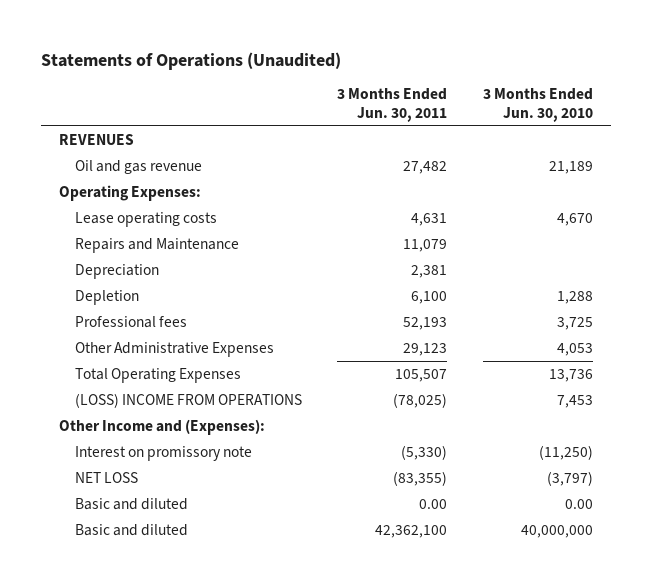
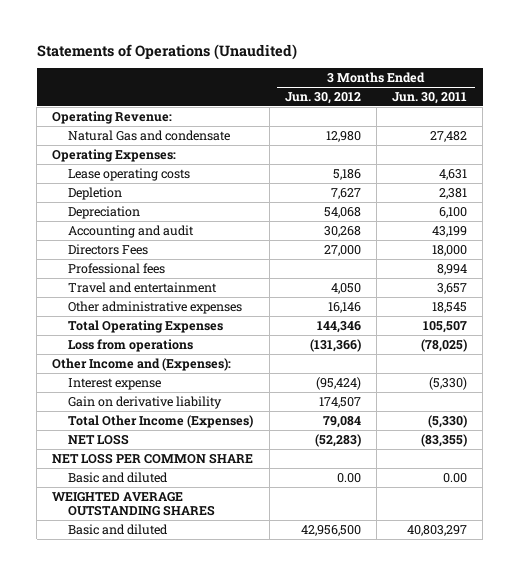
- | 3 Months Ended Jun. 30, 2011 | 3 Months Ended Jun. 30, 2010
+ | 3 Months Ended Jun. 30, 2012 | 3 Months Ended Jun. 30, 2011
- REVENUES
- Oil and gas revenue | 27,482 | 21,189
+ Operating Revenue:
+ Natural Gas and condensate | 12,980 | 27,482
- Repairs and Maintenance | 11,079 |
- Depreciation | 2,381 |
- Depletion | 6,100 | 1,288
- Professional fees | 52,193 | 3,725
- Other Administrative Expenses | 29,123 | 4,053
+ Depletion | 7,627 | 2,381
+ Depreciation | 54,068 | 6,100
+ Accounting and audit | 30,268 | 43,199
+ Directors Fees | 27,000 | 18,000
+ Professional fees | | 8,994
+ Travel and entertainment | 4,050 | 3,657
+ Other administrative expenses | 16,146 | 18,545
- (LOSS) INCOME FROM OPERATIONS | (78,025) | 7,453
+ Loss from operations | (131,366) | (78,025)
- Interest on promissory note | (5,330) | (11,250)
+ Interest expense | (95,424) | (5,330)
+ Gain on derivative liability | 174,507 |
+ Total Other Income (Expenses) | 79,084 | (5,330)
+ NET LOSS PER COMMON SHARE
- Basic and diluted | 42,362,100 | 40,000,000
+ WEIGHTED AVERAGE OUTSTANDING SHARES
+ Basic and diluted | 42,956,500 | 40,803,297

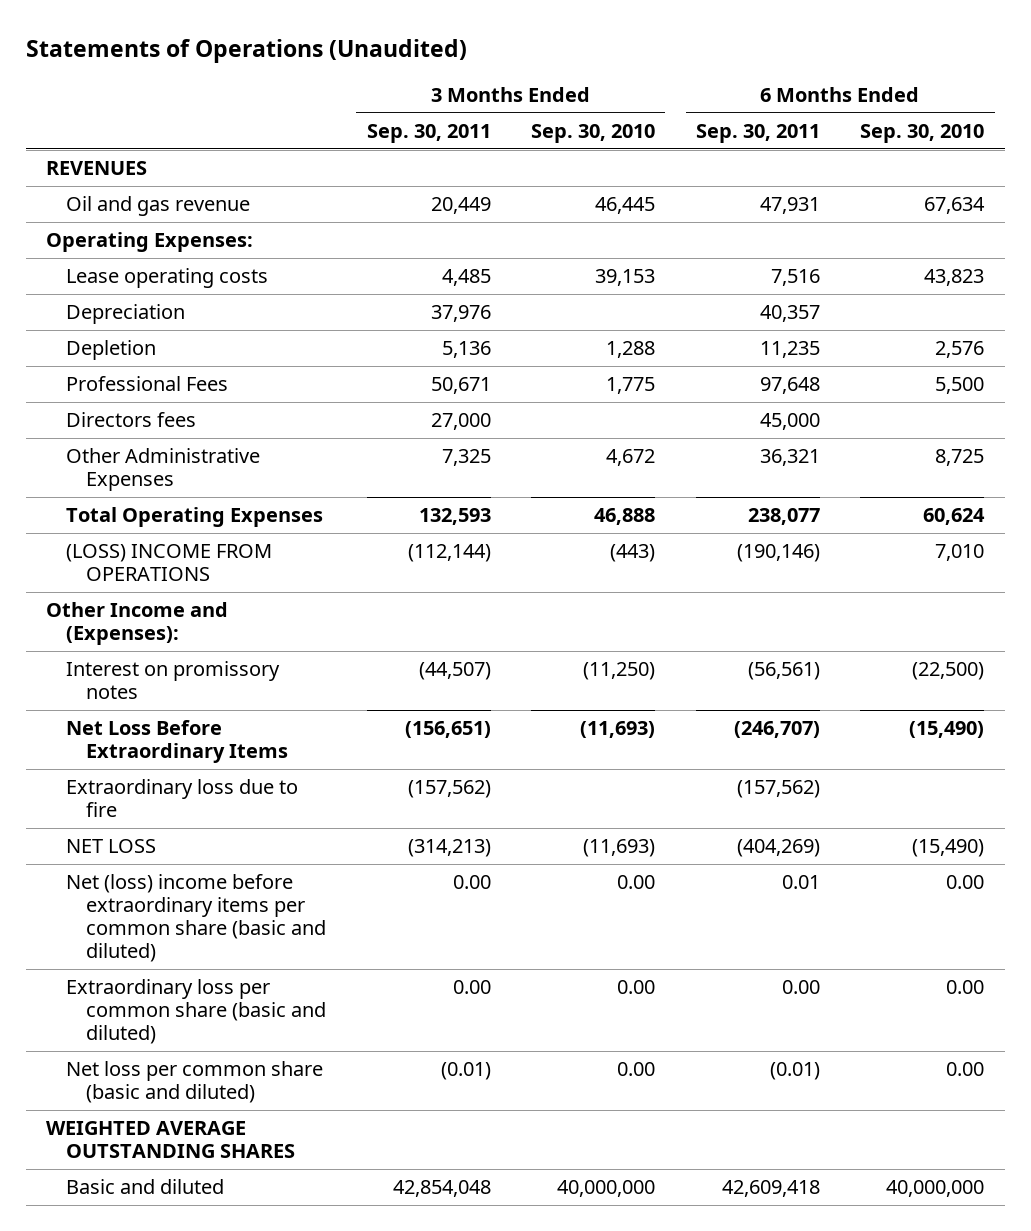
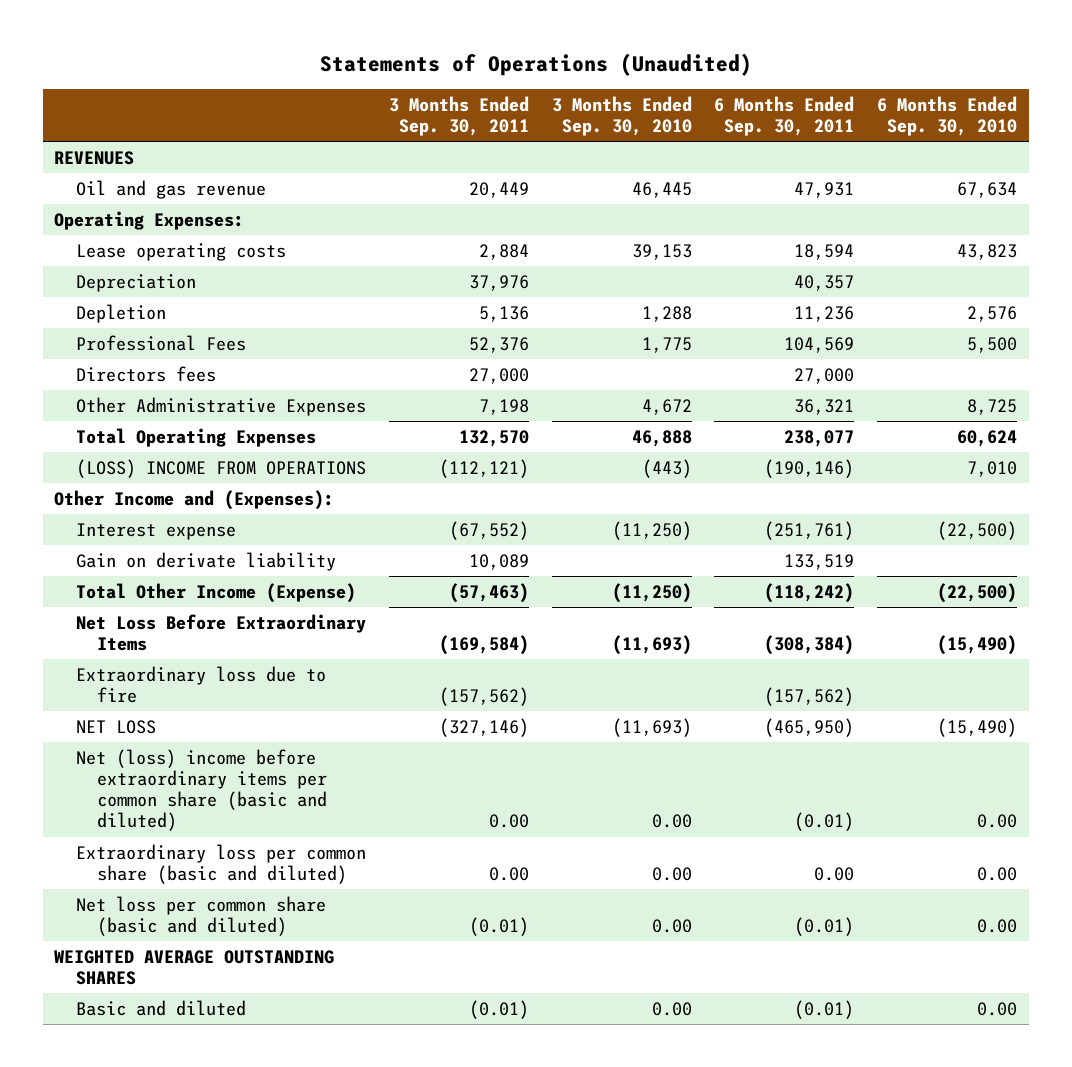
- Lease operating costs | 4,485 | 39,153 | 7,516 | 43,823
+ Lease operating costs | 2,884 | 39,153 | 18,594 | 43,823
- Depletion | 5,136 | 1,288 | 11,235 | 2,576
- Professional Fees | 50,671 | 1,775 | 97,648 | 5,500
- Directors fees | 27,000 | | 45,000 |
- Other Administrative Expenses | 7,325 | 4,672 | 36,321 | 8,725
- Total Operating Expenses | 132,593 | 46,888 | 238,077 | 60,624
- (LOSS) INCOME FROM OPERATIONS | (112,144) | (443) | (190,146) | 7,010
+ Depletion | 5,136 | 1,288 | 11,236 | 2,576
+ Professional Fees | 52,376 | 1,775 | 104,569 | 5,500
+ Directors fees | 27,000 | | 27,000 |
+ Other Administrative Expenses | 7,198 | 4,672 | 36,321 | 8,725
+ Total Operating Expenses | 132,570 | 46,888 | 238,077 | 60,624
+ (LOSS) INCOME FROM OPERATIONS | (112,121) | (443) | (190,146) | 7,010
- Interest on promissory notes | (44,507) | (11,250) | (56,561) | (22,500)
- Net Loss Before Extraordinary Items | (156,651) | (11,693) | (246,707) | (15,490)
+ Interest expense | (67,552) | (11,250) | (251,761) | (22,500)
+ Gain on derivate liability | 10,089 | | 133,519 |
+ Total Other Income (Expense) | (57,463) | (11,250) | (118,242) | (22,500)
+ Net Loss Before Extraordinary Items | (169,584) | (11,693) | (308,384) | (15,490)
- NET LOSS | (314,213) | (11,693) | (404,269) | (15,490)
- Net (loss) income before extraordinary items per common share (basic and diluted) | 0.00 | 0.00 | 0.01 | 0.00
+ NET LOSS | (327,146) | (11,693) | (465,950) | (15,490)
+ Net (loss) income before extraordinary items per common share (basic and diluted) | 0.00 | 0.00 | (0.01) | 0.00
- Basic and diluted | 42,854,048 | 40,000,000 | 42,609,418 | 40,000,000
+ Basic and diluted | (0.01) | 0.00 | (0.01) | 0.00

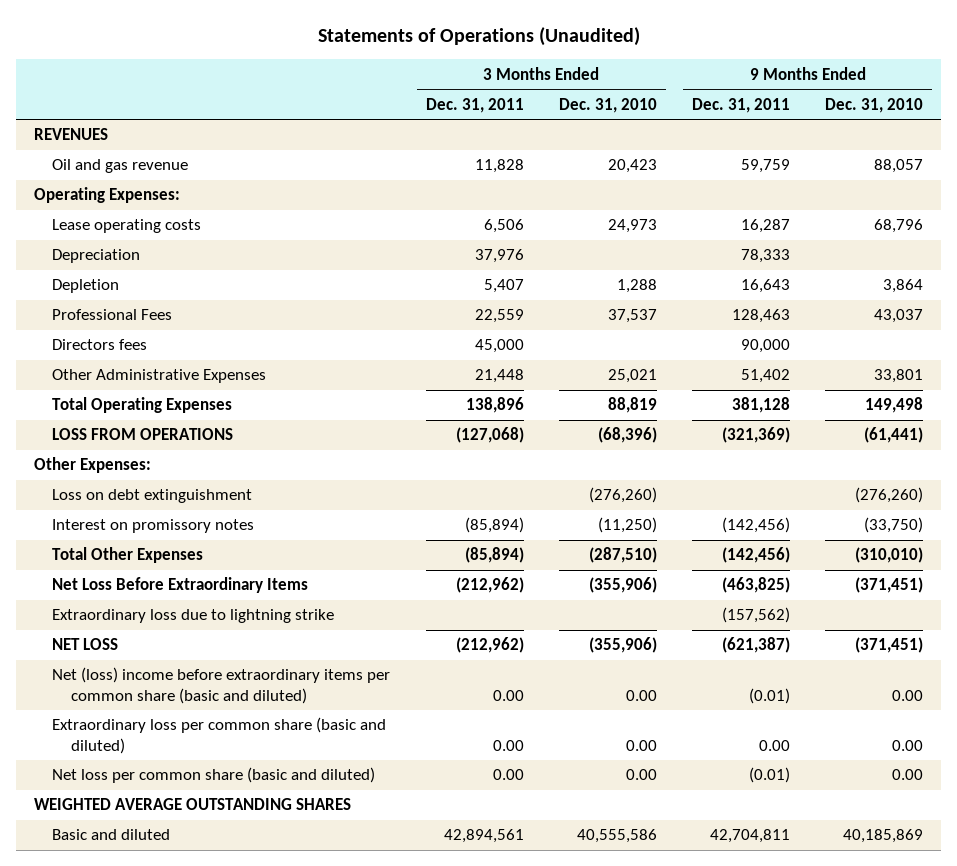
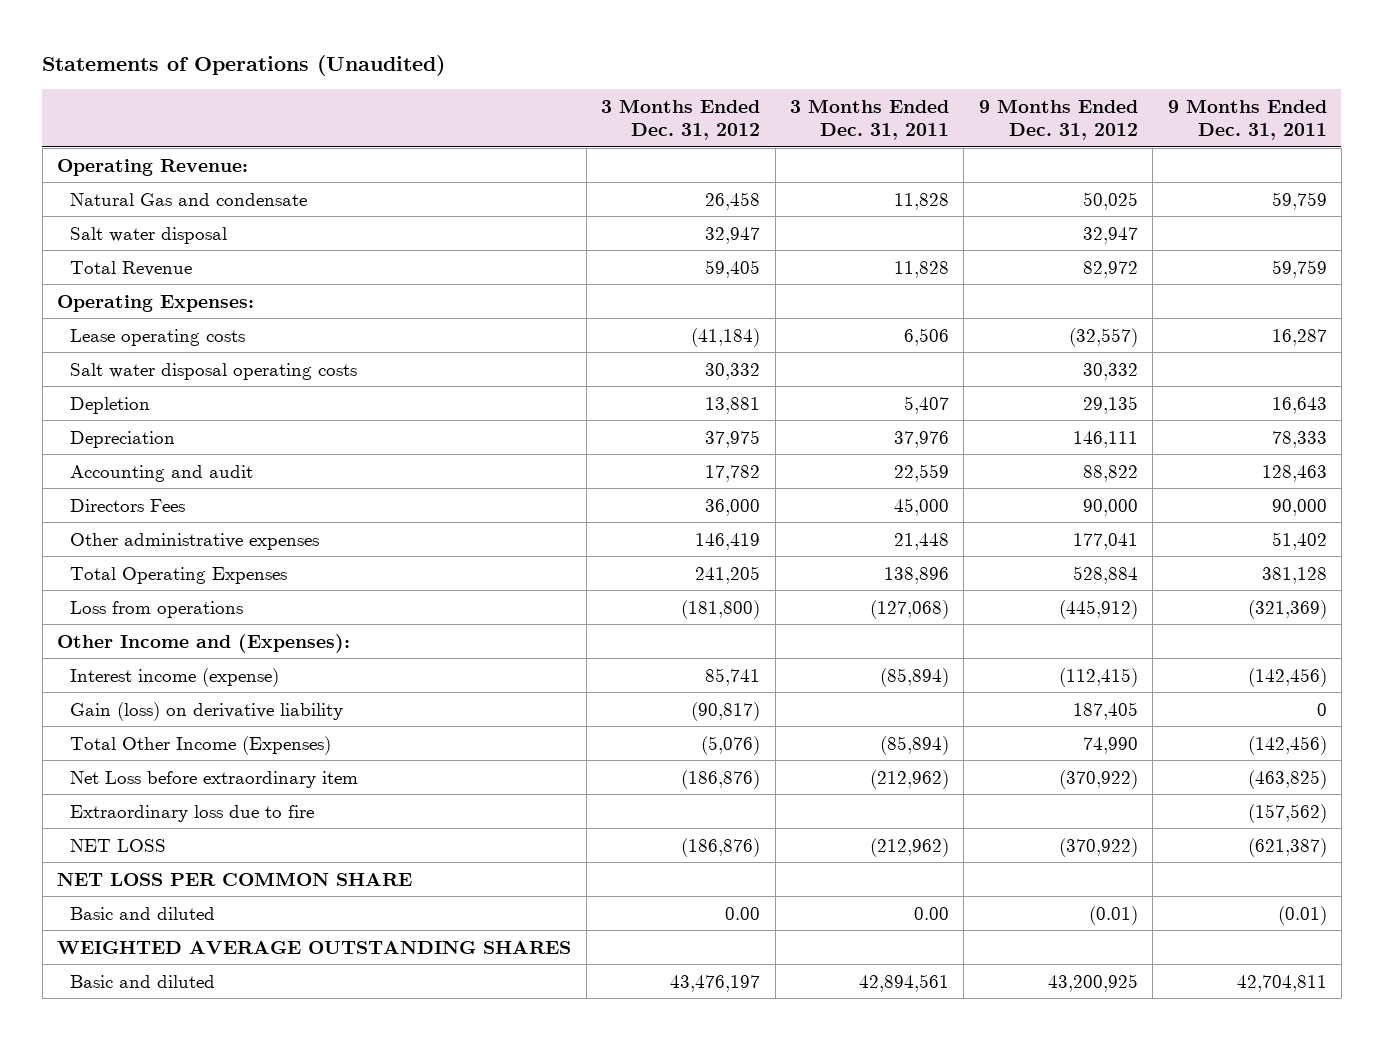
- | 3 Months Ended Dec. 31, 2011 | 3 Months Ended Dec. 31, 2010 | 9 Months Ended Dec. 31, 2011 | 9 Months Ended Dec. 31, 2010
+ | 3 Months Ended Dec. 31, 2012 | 3 Months Ended Dec. 31, 2011 | 9 Months Ended Dec. 31, 2012 | 9 Months Ended Dec. 31, 2011
- REVENUES
- Oil and gas revenue | 11,828 | 20,423 | 59,759 | 88,057
+ Operating Revenue:
+ Natural Gas and condensate | 26,458 | 11,828 | 50,025 | 59,759
+ Salt water disposal | 32,947 | | 32,947 |
+ Total Revenue | 59,405 | 11,828 | 82,972 | 59,759
+ Salt water disposal operating costs | 30,332 | | 30,332 |
- Professional Fees | 22,559 | 37,537 | 128,463 | 43,037
- Directors fees | 45,000 | | 90,000 |
- Other Administrative Expenses | 21,448 | 25,021 | 51,402 | 33,801
moved down: Depreciation | 37,975 | 37,976 | 146,111 | 78,333
+ Accounting and audit | 17,782 | 22,559 | 88,822 | 128,463
+ Directors Fees | 36,000 | 45,000 | 90,000 | 90,000
+ Other administrative expenses | 146,419 | 21,448 | 177,041 | 51,402
- LOSS FROM OPERATIONS | (127,068) | (68,396) | (321,369) | (61,441)
- Other Expenses:
- Loss on debt extinguishment | | (276,260) | | (276,260)
- Interest on promissory notes | (85,894) | (11,250) | (142,456) | (33,750)
- Total Other Expenses | (85,894) | (287,510) | (142,456) | (310,010)
- Net Loss Before Extraordinary Items | (212,962) | (355,906) | (463,825) | (371,451)
- Extraordinary loss due to lightning strike | | | (157,562) |
+ Loss from operations | (181,800) | (127,068) | (445,912) | (321,369)
+ Other Income and (Expenses):
+ Interest income (expense) | 85,741 | (85,894) | (112,415) | (142,456)
+ Gain (loss) on derivative liability | (90,817) | | 187,405 | 0
+ Total Other Income (Expenses) | (5,076) | (85,894) | 74,990 | (142,456)
+ Net Loss before extraordinary item | (186,876) | (212,962) | (370,922) | (463,825)
+ Extraordinary loss due to fire | | | | (157,562)
- Net (loss) income before extraordinary items per common share (basic and diluted) | 0.00 | 0.00 | (0.01) | 0.00
- Extraordinary loss per common share (basic and diluted) | 0.00 | 0.00 | 0.00 | 0.00
- Net loss per common share (basic and diluted) | 0.00 | 0.00 | (0.01) | 0.00
+ NET LOSS PER COMMON SHARE
+ Basic and diluted | 0.00 | 0.00 | (0.01) | (0.01)

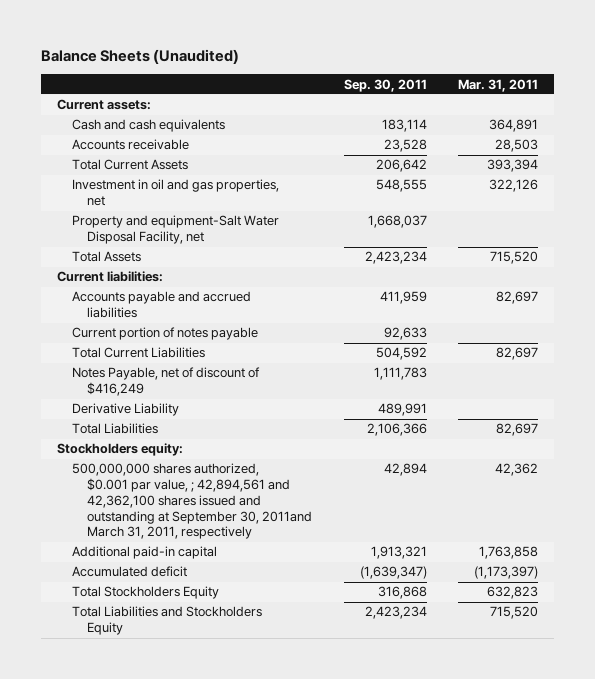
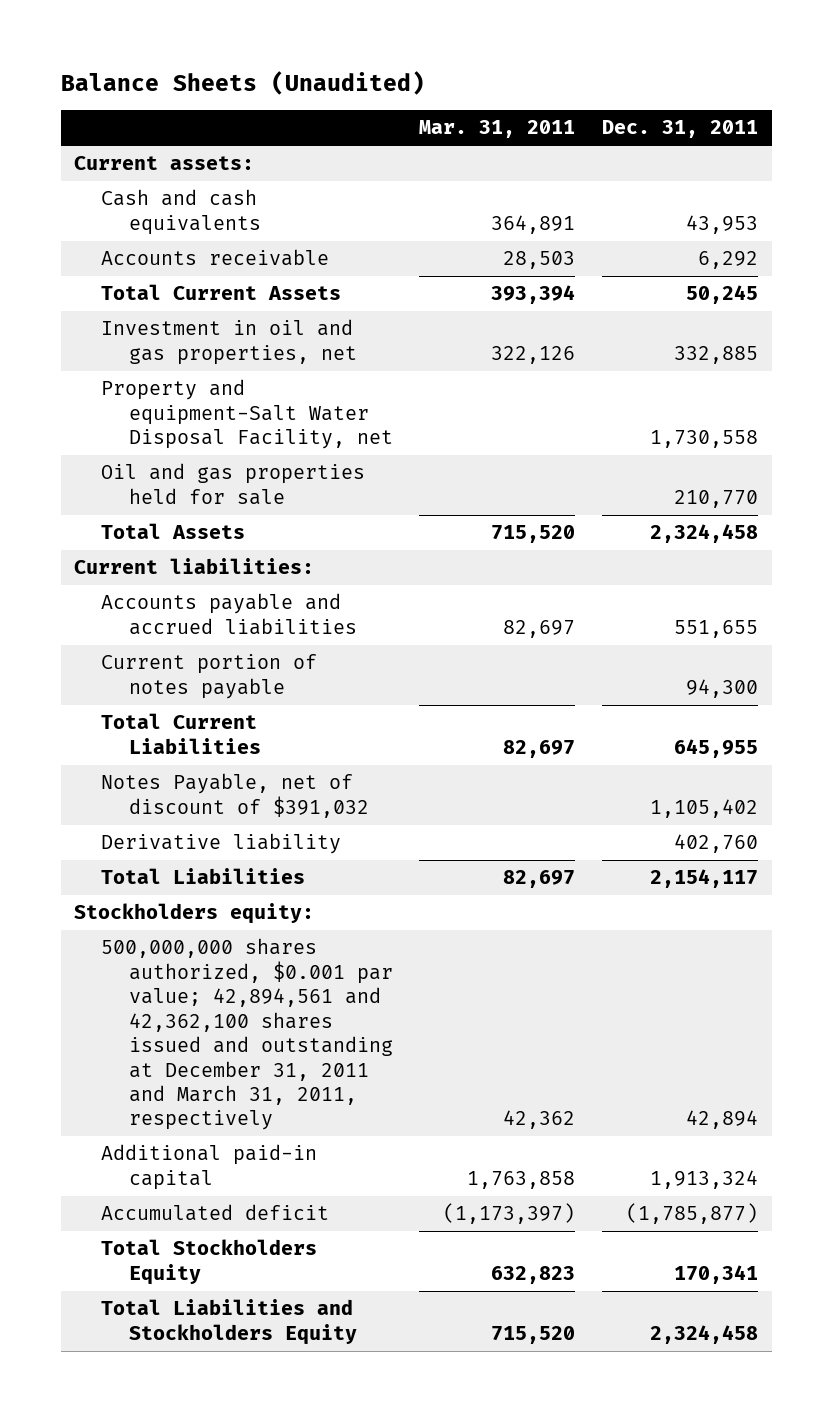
- | Sep. 30, 2011 | Mar. 31, 2011
+ | Mar. 31, 2011 | Dec. 31, 2011
+ Oil and gas properties held for sale | | 210,770
- Notes Payable, net of discount of $416,249 | 1,111,783 |
- Derivative Liability | 489,991 |
+ Notes Payable, net of discount of $391,032 | | 1,105,402
+ Derivative liability | | 402,760
- 500,000,000 shares authorized, $0.001 par value, ; 42,894,561 and 42,362,100 shares issued and outstanding at September 30, 2011and March 31, 2011, respectively | 42,894 | 42,362
+ 500,000,000 shares authorized, $0.001 par value; 42,894,561 and 42,362,100 shares issued and outstanding at December 31, 2011 and March 31, 2011, respectively | 42,362 | 42,894

